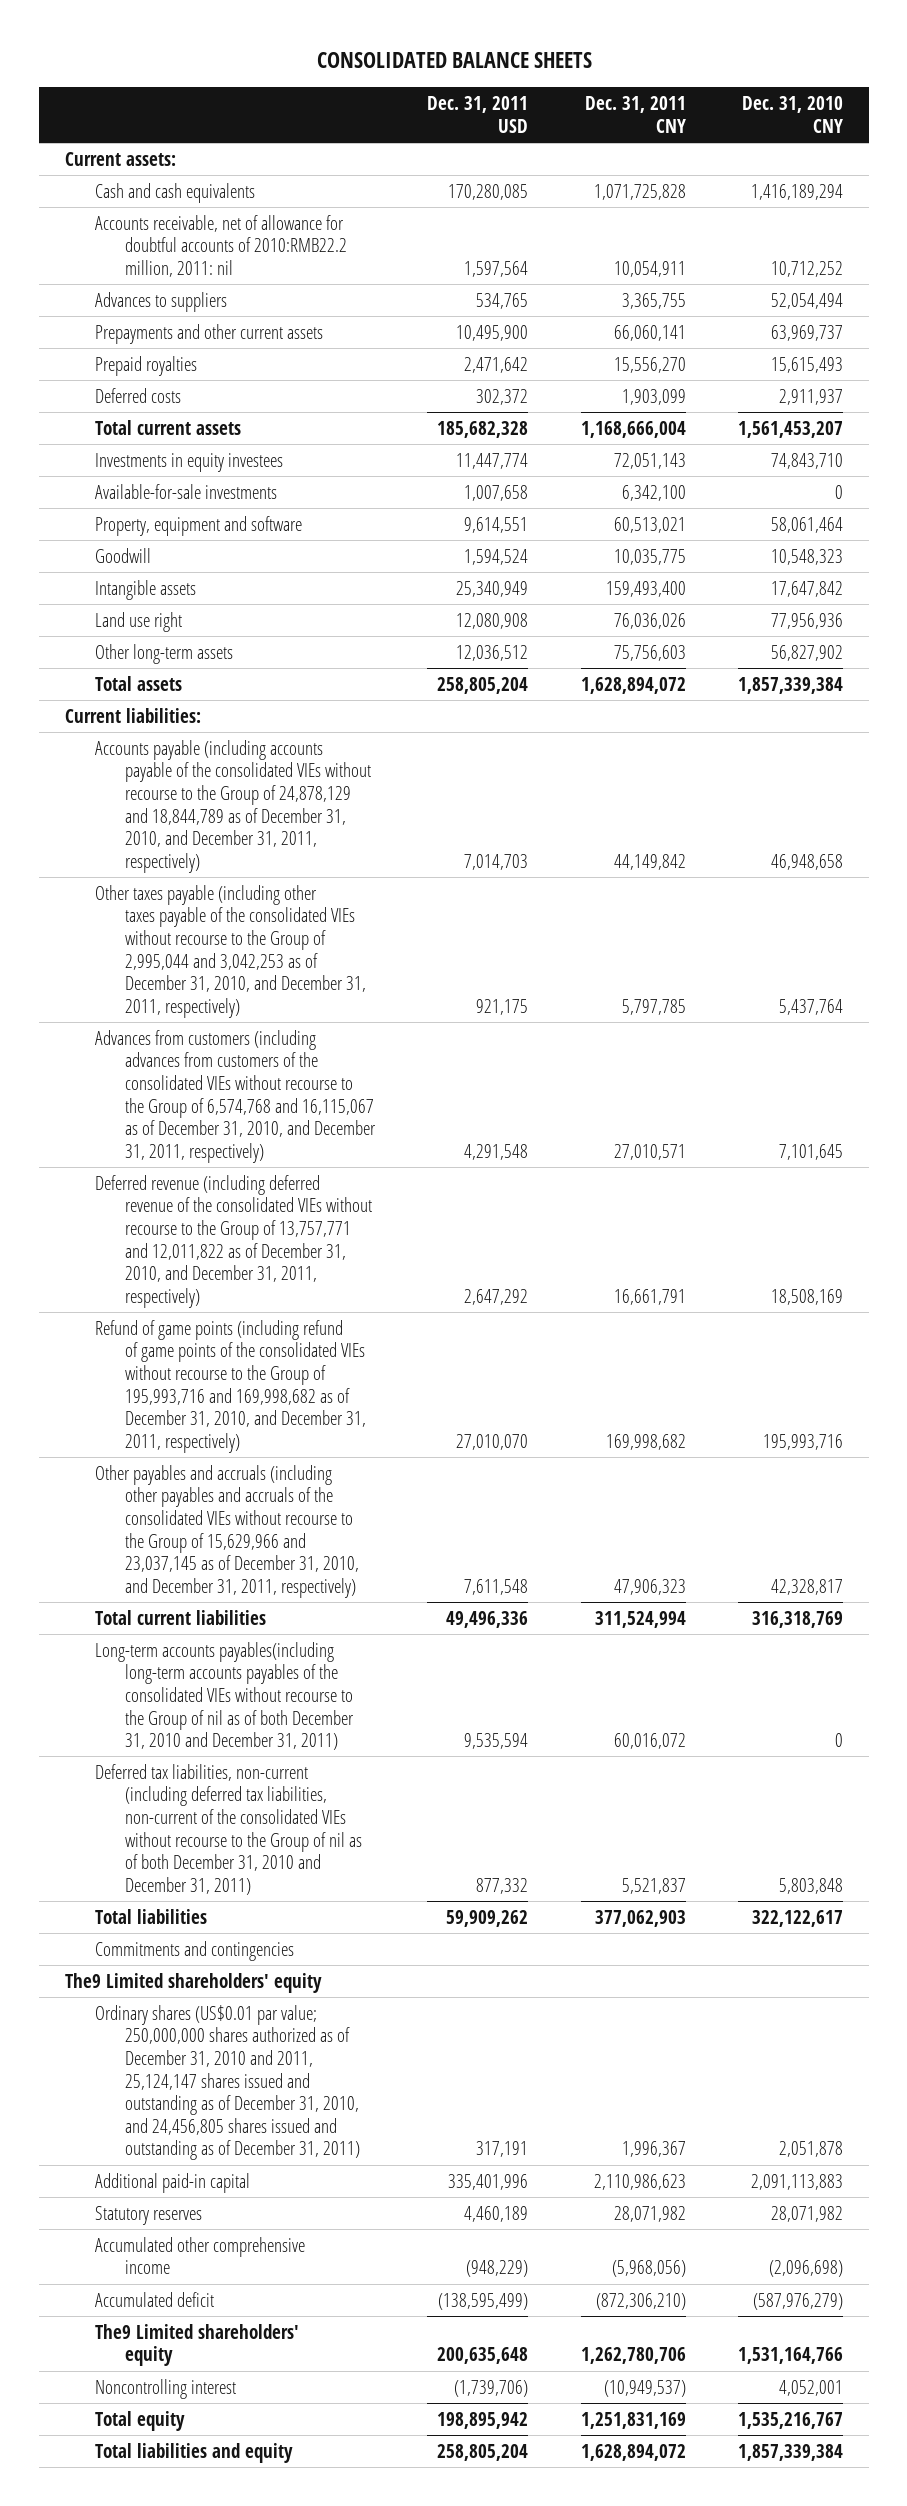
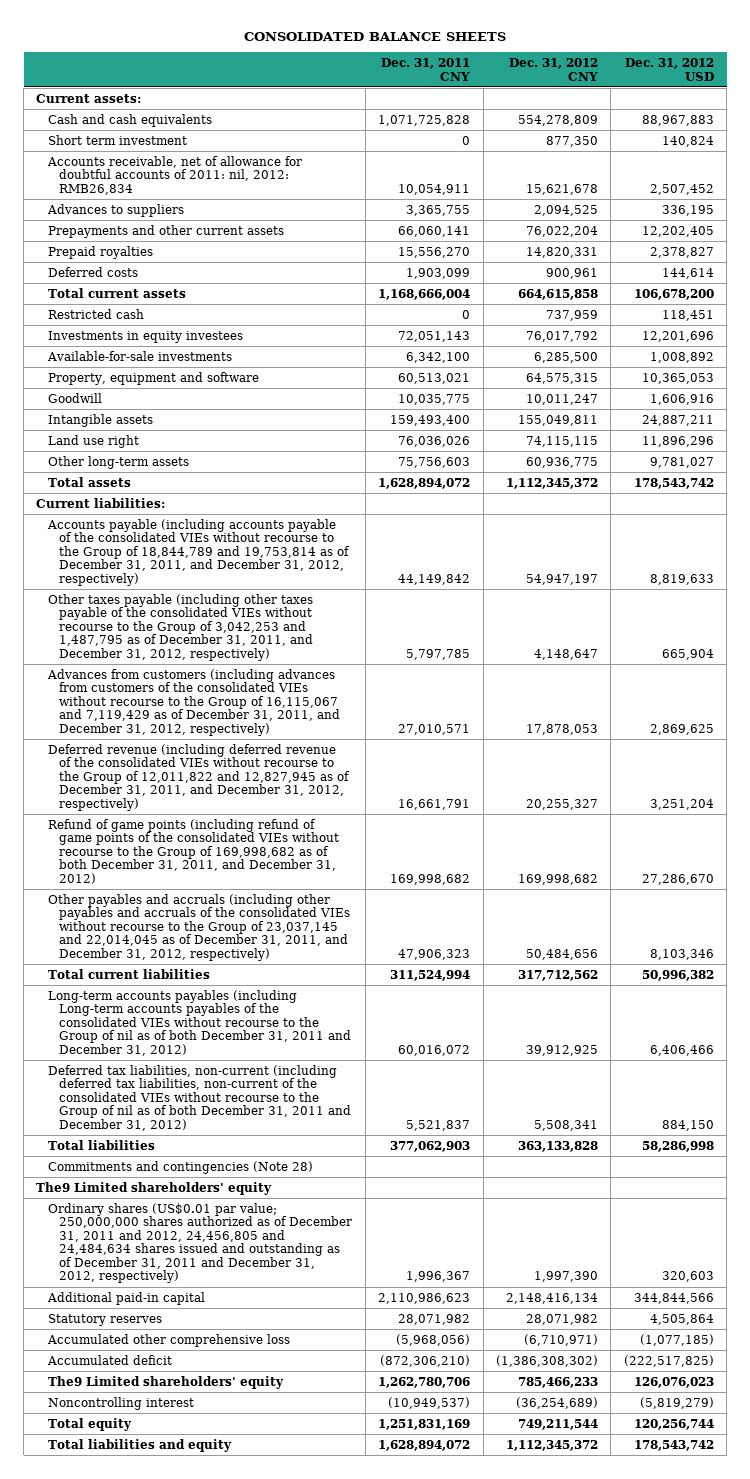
- | Dec. 31, 2011 USD | Dec. 31, 2011 CNY | Dec. 31, 2010 CNY
+ | Dec. 31, 2011 CNY | Dec. 31, 2012 CNY | Dec. 31, 2012 USD
- Accounts receivable, net of allowance for doubtful accounts of 2010:RMB22.2 million, 2011: nil | 1,597,564 | 10,054,911 | 10,712,252
+ Short term investment | 0 | 877,350 | 140,824
+ Accounts receivable, net of allowance for doubtful accounts of 2011: nil, 2012: RMB26,834 | 10,054,911 | 15,621,678 | 2,507,452
+ Restricted cash | 0 | 737,959 | 118,451
- Accounts payable (including accounts payable of the consolidated VIEs without recourse to the Group of 24,878,129 and 18,844,789 as of December 31, 2010, and December 31, 2011, respectively) | 7,014,703 | 44,149,842 | 46,948,658
- Other taxes payable (including other taxes payable of the consolidated VIEs without recourse to the Group of 2,995,044 and 3,042,253 as of December 31, 2010, and December 31, 2011, respectively) | 921,175 | 5,797,785 | 5,437,764
- Advances from customers (including advances from customers of the consolidated VIEs without recourse to the Group of 6,574,768 and 16,115,067 as of December 31, 2010, and December 31, 2011, respectively) | 4,291,548 | 27,010,571 | 7,101,645
- Deferred revenue (including deferred revenue of the consolidated VIEs without recourse to the Group of 13,757,771 and 12,011,822 as of December 31, 2010, and December 31, 2011, respectively) | 2,647,292 | 16,661,791 | 18,508,169
- Refund of game points (including refund of game points of the consolidated VIEs without recourse to the Group of 195,993,716 and 169,998,682 as of December 31, 2010, and December 31, 2011, respectively) | 27,010,070 | 169,998,682 | 195,993,716
- Other payables and accruals (including other payables and accruals of the consolidated VIEs without recourse to the Group of 15,629,966 and 23,037,145 as of December 31, 2010, and December 31, 2011, respectively) | 7,611,548 | 47,906,323 | 42,328,817
+ Accounts payable (including accounts payable of the consolidated VIEs without recourse to the Group of 18,844,789 and 19,753,814 as of December 31, 2011, and December 31, 2012, respectively) | 44,149,842 | 54,947,197 | 8,819,633
+ Other taxes payable (including other taxes payable of the consolidated VIEs without recourse to the Group of 3,042,253 and 1,487,795 as of December 31, 2011, and December 31, 2012, respectively) | 5,797,785 | 4,148,647 | 665,904
+ Advances from customers (including advances from customers of the consolidated VIEs without recourse to the Group of 16,115,067 and 7,119,429 as of December 31, 2011, and December 31, 2012, respectively) | 27,010,571 | 17,878,053 | 2,869,625
+ Deferred revenue (including deferred revenue of the consolidated VIEs without recourse to the Group of 12,011,822 and 12,827,945 as of December 31, 2011, and December 31, 2012, respectively) | 16,661,791 | 20,255,327 | 3,251,204
+ Refund of game points (including refund of game points of the consolidated VIEs without recourse to the Group of 169,998,682 as of both December 31, 2011, and December 31, 2012) | 169,998,682 | 169,998,682 | 27,286,670
+ Other payables and accruals (including other payables and accruals of the consolidated VIEs without recourse to the Group of 23,037,145 and 22,014,045 as of December 31, 2011, and December 31, 2012, respectively) | 47,906,323 | 50,484,656 | 8,103,346
- Long-term accounts payables(including long-term accounts payables of the consolidated VIEs without recourse to the Group of nil as of both December 31, 2010 and December 31, 2011) | 9,535,594 | 60,016,072 | 0
- Deferred tax liabilities, non-current (including deferred tax liabilities, non-current of the consolidated VIEs without recourse to the Group of nil as of both December 31, 2010 and December 31, 2011) | 877,332 | 5,521,837 | 5,803,848
+ Long-term accounts payables (including Long-term accounts payables of the consolidated VIEs without recourse to the Group of nil as of both December 31, 2011 and December 31, 2012) | 60,016,072 | 39,912,925 | 6,406,466
+ Deferred tax liabilities, non-current (including deferred tax liabilities, non-current of the consolidated VIEs without recourse to the Group of nil as of both December 31, 2011 and December 31, 2012) | 5,521,837 | 5,508,341 | 884,150
- Commitments and contingencies
+ Commitments and contingencies (Note 28)
- Ordinary shares (US$0.01 par value; 250,000,000 shares authorized as of December 31, 2010 and 2011, 25,124,147 shares issued and outstanding as of December 31, 2010, and 24,456,805 shares issued and outstanding as of December 31, 2011) | 317,191 | 1,996,367 | 2,051,878
+ Ordinary shares (US$0.01 par value; 250,000,000 shares authorized as of December 31, 2011 and 2012, 24,456,805 and 24,484,634 shares issued and outstanding as of December 31, 2011 and December 31, 2012, respectively) | 1,996,367 | 1,997,390 | 320,603
- Accumulated other comprehensive income | (948,229) | (5,968,056) | (2,096,698)
+ Accumulated other comprehensive loss | (5,968,056) | (6,710,971) | (1,077,185)

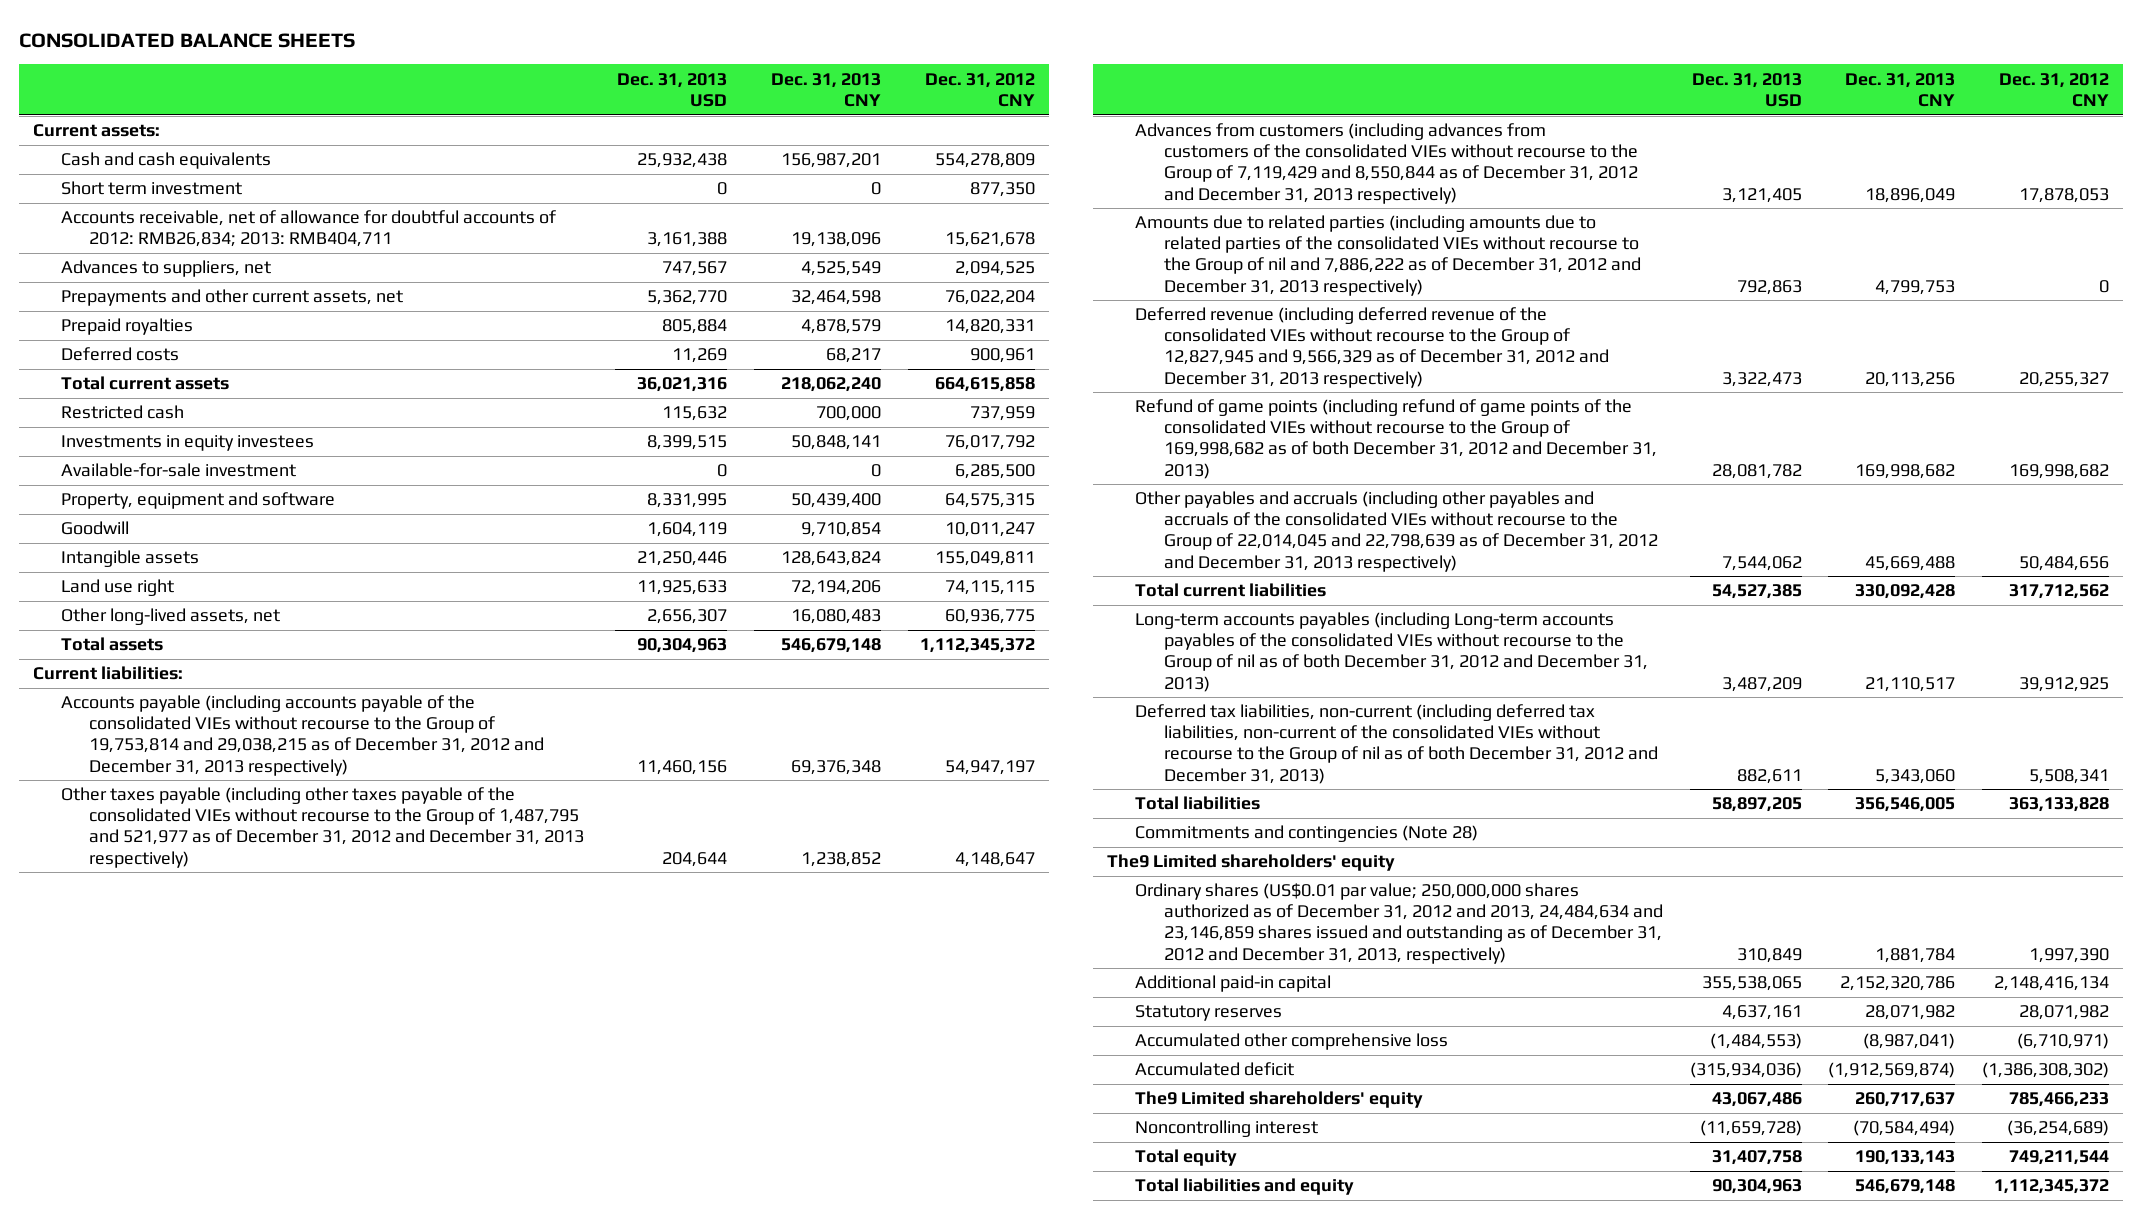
- | Dec. 31, 2011 CNY | Dec. 31, 2012 CNY | Dec. 31, 2012 USD
+ | Dec. 31, 2013 USD | Dec. 31, 2013 CNY | Dec. 31, 2012 CNY
- Accounts receivable, net of allowance for doubtful accounts of 2011: nil, 2012: RMB26,834 | 10,054,911 | 15,621,678 | 2,507,452
- Advances to suppliers | 3,365,755 | 2,094,525 | 336,195
- Prepayments and other current assets | 66,060,141 | 76,022,204 | 12,202,405
+ Accounts receivable, net of allowance for doubtful accounts of 2012: RMB26,834; 2013: RMB404,711 | 3,161,388 | 19,138,096 | 15,621,678
+ Advances to suppliers, net | 747,567 | 4,525,549 | 2,094,525
+ Prepayments and other current assets, net | 5,362,770 | 32,464,598 | 76,022,204
- Available-for-sale investments | 6,342,100 | 6,285,500 | 1,008,892
+ Available-for-sale investment | 0 | 0 | 6,285,500
- Other long-term assets | 75,756,603 | 60,936,775 | 9,781,027
+ Other long-lived assets, net | 2,656,307 | 16,080,483 | 60,936,775
- Accounts payable (including accounts payable of the consolidated VIEs without recourse to the Group of 18,844,789 and 19,753,814 as of December 31, 2011, and December 31, 2012, respectively) | 44,149,842 | 54,947,197 | 8,819,633
- Other taxes payable (including other taxes payable of the consolidated VIEs without recourse to the Group of 3,042,253 and 1,487,795 as of December 31, 2011, and December 31, 2012, respectively) | 5,797,785 | 4,148,647 | 665,904
- Advances from customers (including advances from customers of the consolidated VIEs without recourse to the Group of 16,115,067 and 7,119,429 as of December 31, 2011, and December 31, 2012, respectively) | 27,010,571 | 17,878,053 | 2,869,625
- Deferred revenue (including deferred revenue of the consolidated VIEs without recourse to the Group of 12,011,822 and 12,827,945 as of December 31, 2011, and December 31, 2012, respectively) | 16,661,791 | 20,255,327 | 3,251,204
- Refund of game points (including refund of game points of the consolidated VIEs without recourse to the Group of 169,998,682 as of both December 31, 2011, and December 31, 2012) | 169,998,682 | 169,998,682 | 27,286,670
- Other payables and accruals (including other payables and accruals of the consolidated VIEs without recourse to the Group of 23,037,145 and 22,014,045 as of December 31, 2011, and December 31, 2012, respectively) | 47,906,323 | 50,484,656 | 8,103,346
+ Accounts payable (including accounts payable of the consolidated VIEs without recourse to the Group of 19,753,814 and 29,038,215 as of December 31, 2012 and December 31, 2013 respectively) | 11,460,156 | 69,376,348 | 54,947,197
+ Other taxes payable (including other taxes payable of the consolidated VIEs without recourse to the Group of 1,487,795 and 521,977 as of December 31, 2012 and December 31, 2013 respectively) | 204,644 | 1,238,852 | 4,148,647
+ Advances from customers (including advances from customers of the consolidated VIEs without recourse to the Group of 7,119,429 and 8,550,844 as of December 31, 2012 and December 31, 2013 respectively) | 3,121,405 | 18,896,049 | 17,878,053
+ Amounts due to related parties (including amounts due to related parties of the consolidated VIEs without recourse to the Group of nil and 7,886,222 as of December 31, 2012 and December 31, 2013 respectively) | 792,863 | 4,799,753 | 0
+ Deferred revenue (including deferred revenue of the consolidated VIEs without recourse to the Group of 12,827,945 and 9,566,329 as of December 31, 2012 and December 31, 2013 respectively) | 3,322,473 | 20,113,256 | 20,255,327
+ Refund of game points (including refund of game points of the consolidated VIEs without recourse to the Group of 169,998,682 as of both December 31, 2012 and December 31, 2013) | 28,081,782 | 169,998,682 | 169,998,682
+ Other payables and accruals (including other payables and accruals of the consolidated VIEs without recourse to the Group of 22,014,045 and 22,798,639 as of December 31, 2012 and December 31, 2013 respectively) | 7,544,062 | 45,669,488 | 50,484,656
- Long-term accounts payables (including Long-term accounts payables of the consolidated VIEs without recourse to the Group of nil as of both December 31, 2011 and December 31, 2012) | 60,016,072 | 39,912,925 | 6,406,466
- Deferred tax liabilities, non-current (including deferred tax liabilities, non-current of the consolidated VIEs without recourse to the Group of nil as of both December 31, 2011 and December 31, 2012) | 5,521,837 | 5,508,341 | 884,150
+ Long-term accounts payables (including Long-term accounts payables of the consolidated VIEs without recourse to the Group of nil as of both December 31, 2012 and December 31, 2013) | 3,487,209 | 21,110,517 | 39,912,925
+ Deferred tax liabilities, non-current (including deferred tax liabilities, non-current of the consolidated VIEs without recourse to the Group of nil as of both December 31, 2012 and December 31, 2013) | 882,611 | 5,343,060 | 5,508,341
- Ordinary shares (US$0.01 par value; 250,000,000 shares authorized as of December 31, 2011 and 2012, 24,456,805 and 24,484,634 shares issued and outstanding as of December 31, 2011 and December 31, 2012, respectively) | 1,996,367 | 1,997,390 | 320,603
+ Ordinary shares (US$0.01 par value; 250,000,000 shares authorized as of December 31, 2012 and 2013, 24,484,634 and 23,146,859 shares issued and outstanding as of December 31, 2012 and December 31, 2013, respectively) | 310,849 | 1,881,784 | 1,997,390

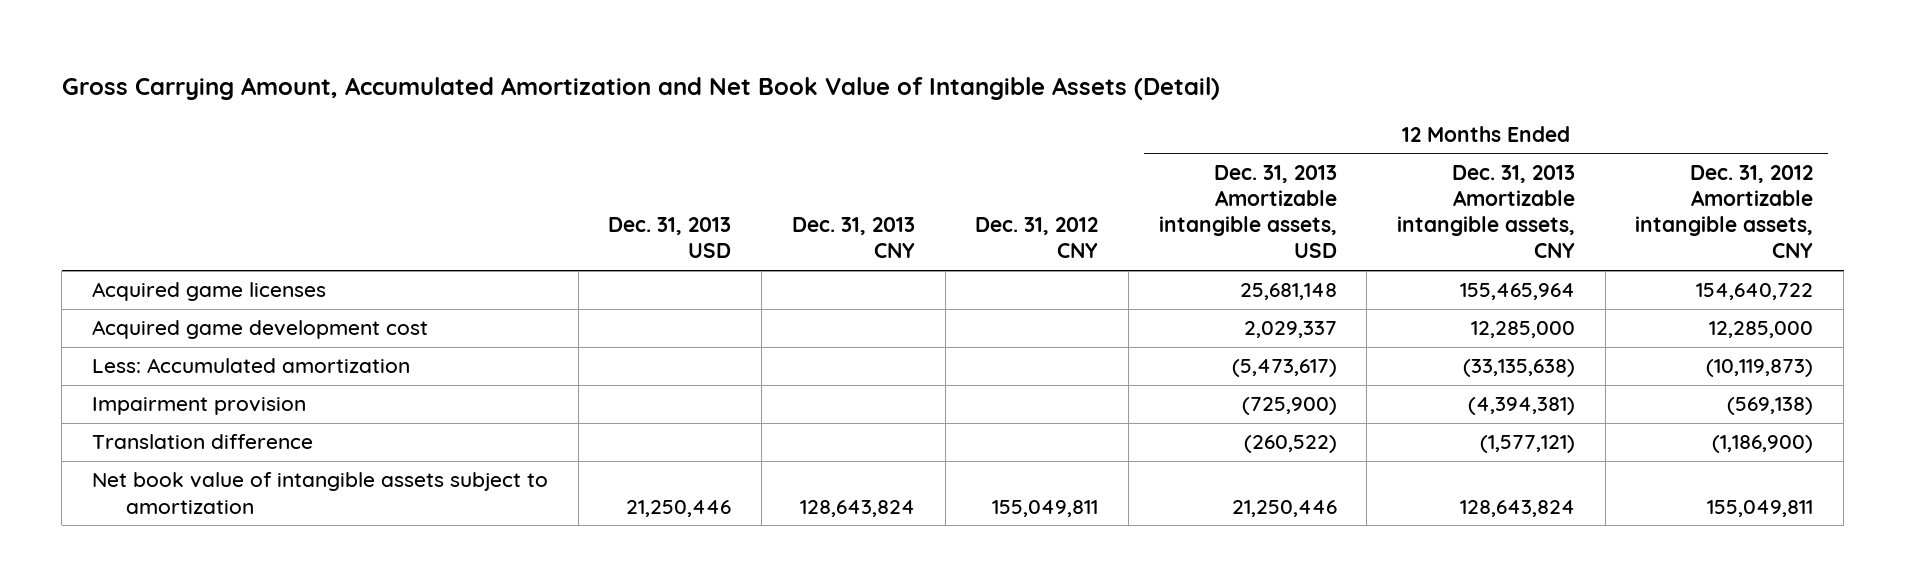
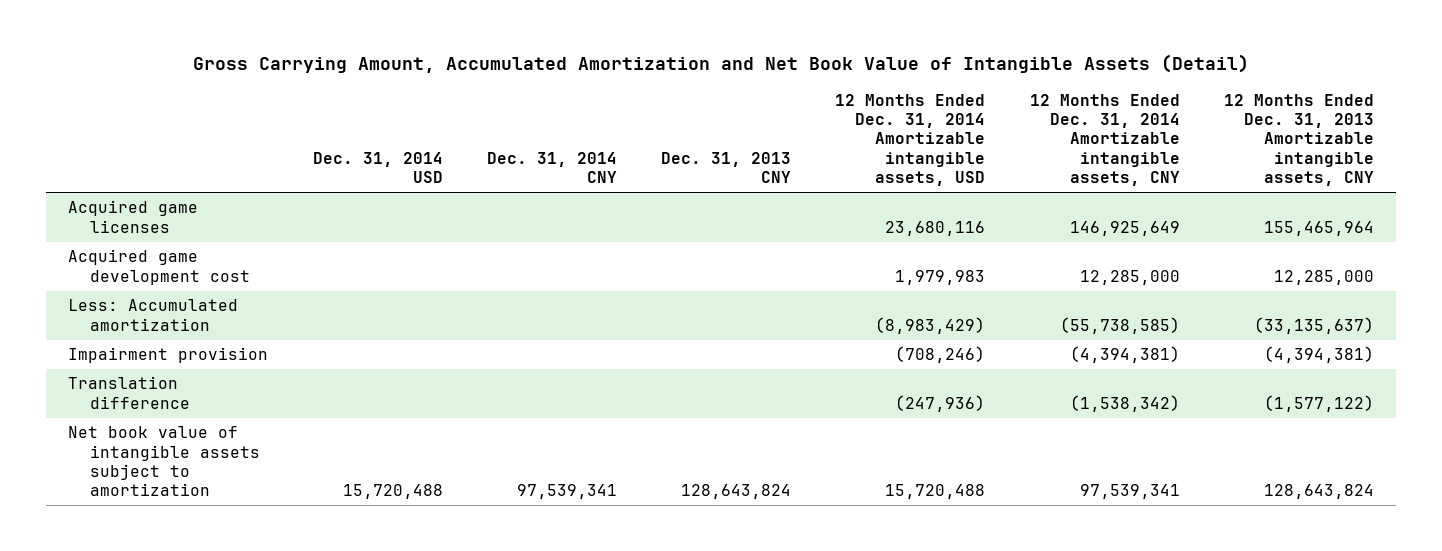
- | Dec. 31, 2013 USD | Dec. 31, 2013 CNY | Dec. 31, 2012 CNY | 12 Months Ended Dec. 31, 2013 Amortizable intangible assets, USD | 12 Months Ended Dec. 31, 2013 Amortizable intangible assets, CNY | 12 Months Ended Dec. 31, 2012 Amortizable intangible assets, CNY
+ | Dec. 31, 2014 USD | Dec. 31, 2014 CNY | Dec. 31, 2013 CNY | 12 Months Ended Dec. 31, 2014 Amortizable intangible assets, USD | 12 Months Ended Dec. 31, 2014 Amortizable intangible assets, CNY | 12 Months Ended Dec. 31, 2013 Amortizable intangible assets, CNY
- Less: Accumulated amortization | | | | (5,473,617) | (33,135,638) | (10,119,873)
+ Less: Accumulated amortization | | | | (8,983,429) | (55,738,585) | (33,135,637)
- Translation difference | | | | (260,522) | (1,577,121) | (1,186,900)
+ Translation difference | | | | (247,936) | (1,538,342) | (1,577,122)

